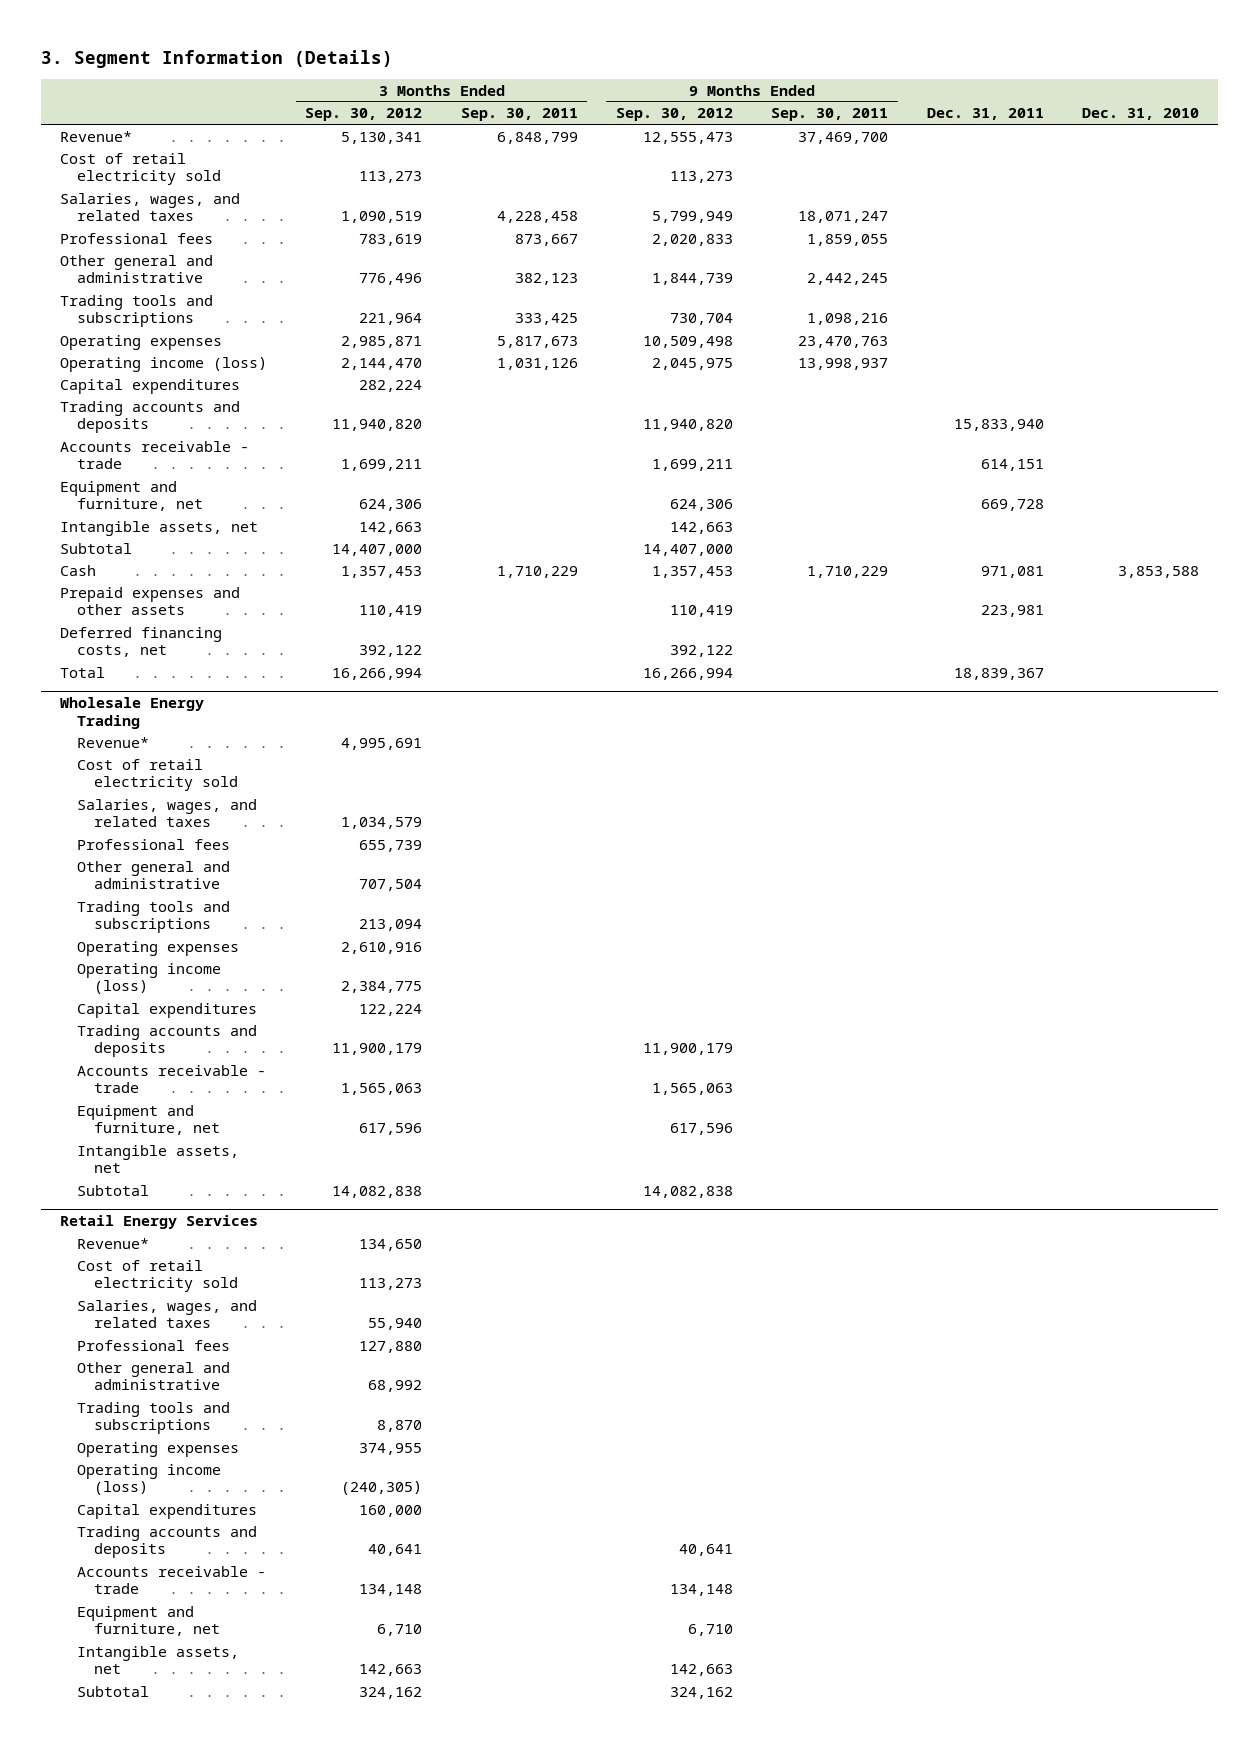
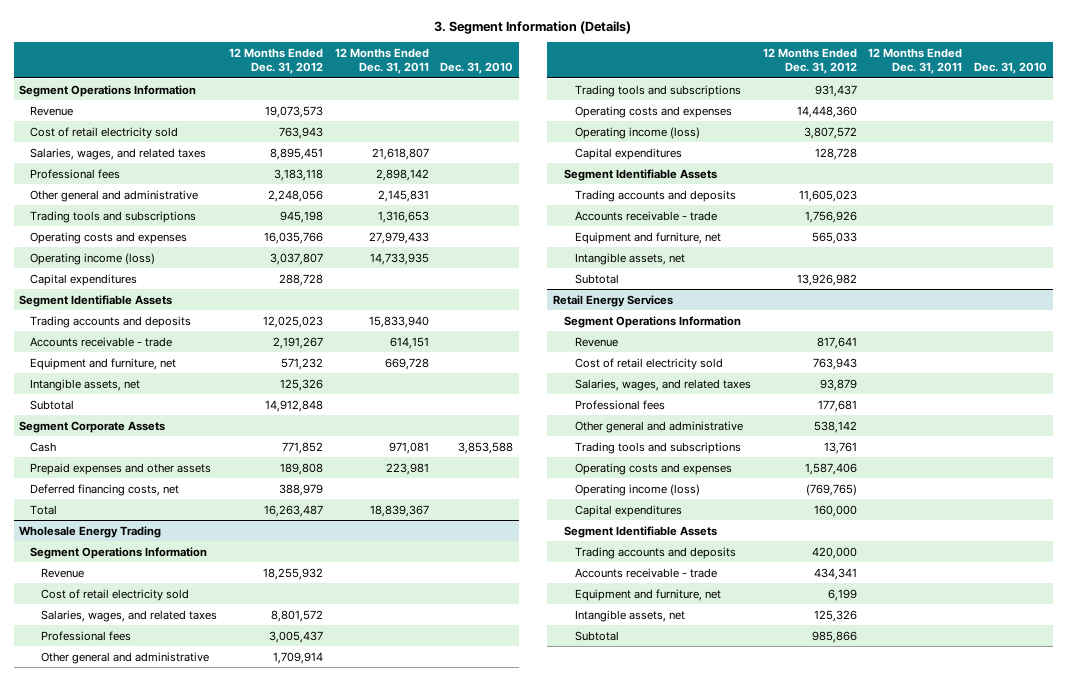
- | 3 Months Ended Sep. 30, 2012 | 3 Months Ended Sep. 30, 2011 | 9 Months Ended Sep. 30, 2012 | 9 Months Ended Sep. 30, 2011 | Dec. 31, 2011 | Dec. 31, 2010
+ | 12 Months Ended Dec. 31, 2012 | 12 Months Ended Dec. 31, 2011 | Dec. 31, 2010
- Revenue* | 5,130,341 | 6,848,799 | 12,555,473 | 37,469,700 | |
+ Segment Operations Information
+ Revenue | 19,073,573 | |
- Operating expenses | 2,985,871 | 5,817,673 | 10,509,498 | 23,470,763 | |
+ Operating costs and expenses | 16,035,766 | 27,979,433 |
+ Segment Identifiable Assets
+ Segment Corporate Assets
@ Wholesale Energy Trading
- Revenue* | 4,995,691 | | | | |
+ Segment Operations Information
+ Revenue | 18,255,932 | |
- Operating expenses | 2,610,916 | | | | |
+ Operating costs and expenses | 14,448,360 | |
+ Segment Identifiable Assets
@ Retail Energy Services
- Revenue* | 134,650 | | | | |
+ Segment Operations Information
+ Revenue | 817,641 | |
- Operating expenses | 374,955 | | | | |
+ Operating costs and expenses | 1,587,406 | |
+ Segment Identifiable Assets

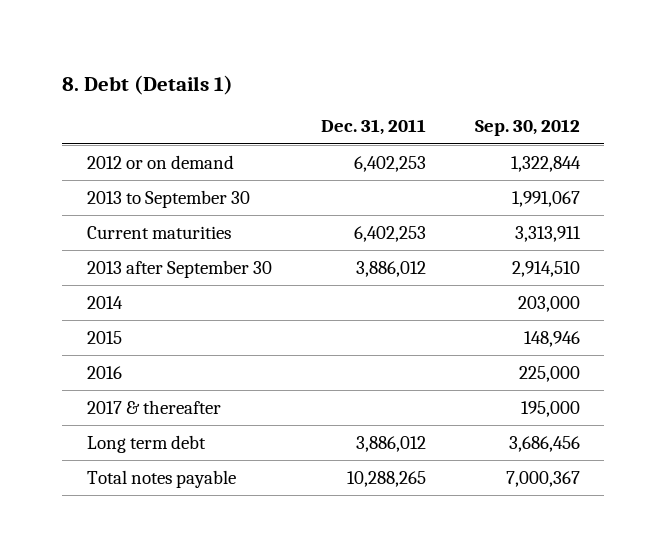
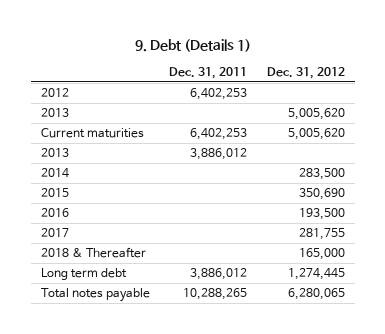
- 8. Debt (Details 1)
+ 9. Debt (Details 1)
- | Dec. 31, 2011 | Sep. 30, 2012
+ | Dec. 31, 2011 | Dec. 31, 2012
- 2012 or on demand | 6,402,253 | 1,322,844
- 2013 to September 30 | | 1,991,067
+ 2012 | 6,402,253 |
+ 2013 | | 5,005,620
- 2013 after September 30 | 3,886,012 | 2,914,510
+ 2013 | 3,886,012 |
- 2017 & thereafter | | 195,000
+ 2017 | | 281,755
+ 2018 & Thereafter | | 165,000

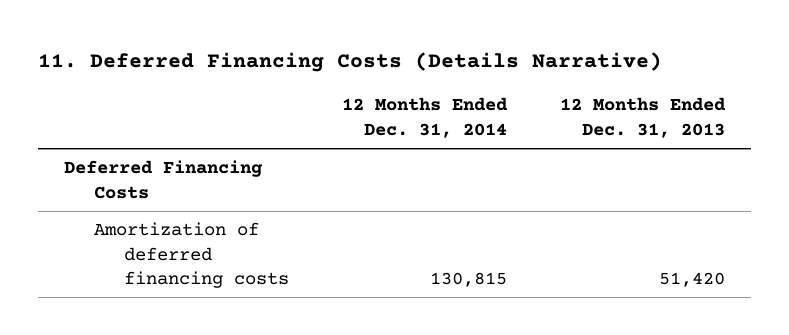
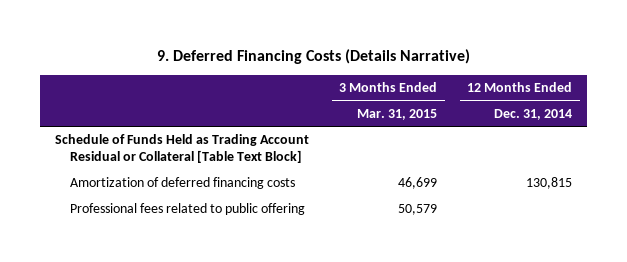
- 11. Deferred Financing Costs (Details Narrative)
+ 9. Deferred Financing Costs (Details Narrative)
- | 12 Months Ended Dec. 31, 2014 | 12 Months Ended Dec. 31, 2013
+ | 3 Months Ended Mar. 31, 2015 | 12 Months Ended Dec. 31, 2014
- Deferred Financing Costs
+ Schedule of Funds Held as Trading Account Residual or Collateral [Table Text Block]
+ Professional fees related to public offering | 50,579 |

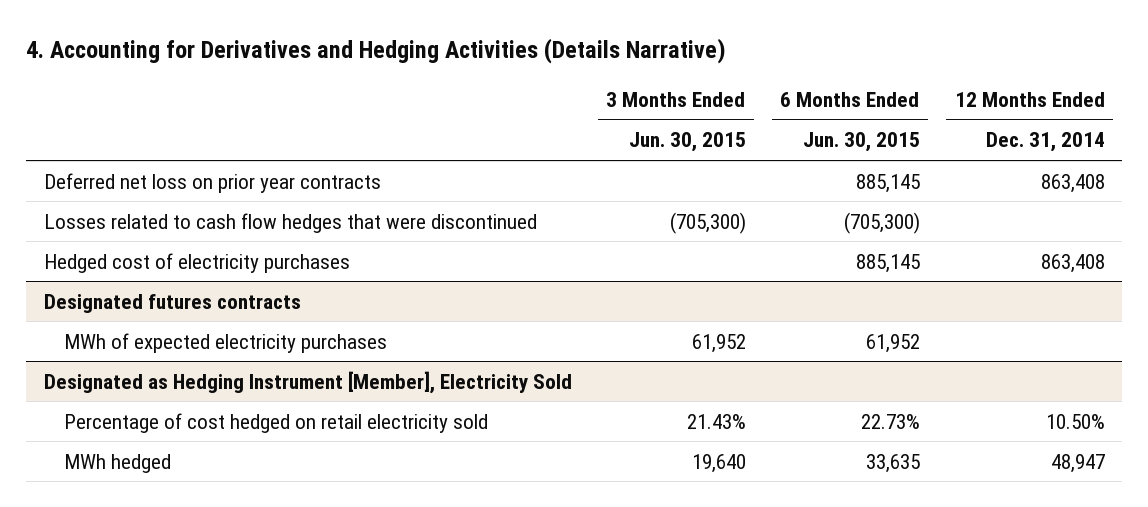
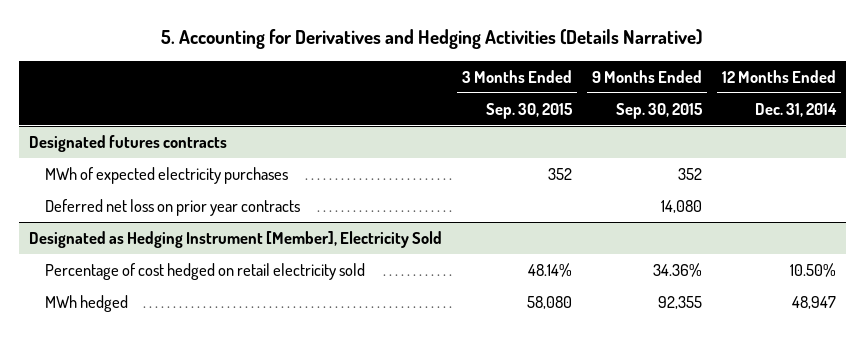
- 4. Accounting for Derivatives and Hedging Activities (Details Narrative)
+ 5. Accounting for Derivatives and Hedging Activities (Details Narrative)
- | 3 Months Ended Jun. 30, 2015 | 6 Months Ended Jun. 30, 2015 | 12 Months Ended Dec. 31, 2014
+ | 3 Months Ended Sep. 30, 2015 | 9 Months Ended Sep. 30, 2015 | 12 Months Ended Dec. 31, 2014
- Deferred net loss on prior year contracts | | 885,145 | 863,408
- Losses related to cash flow hedges that were discontinued | (705,300) | (705,300) |
- Hedged cost of electricity purchases | | 885,145 | 863,408
@ Designated futures contracts
+ Deferred net loss on prior year contracts | | 14,080 |

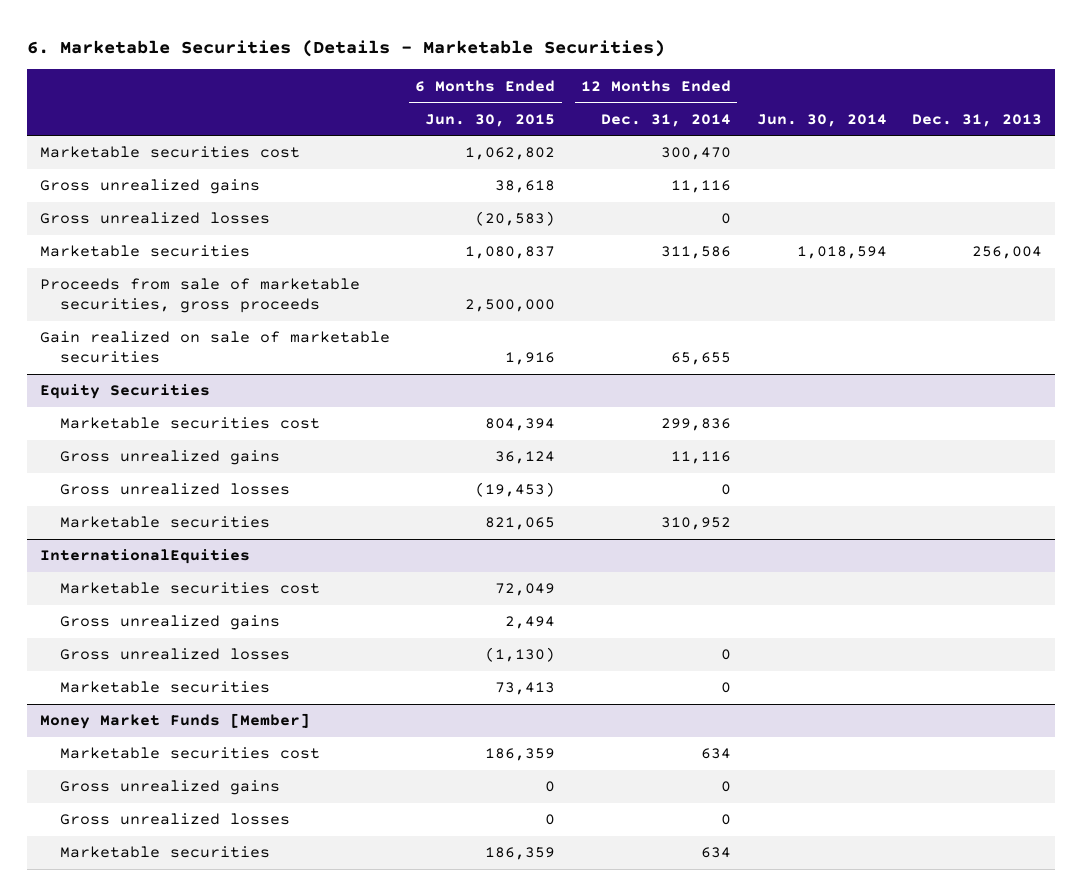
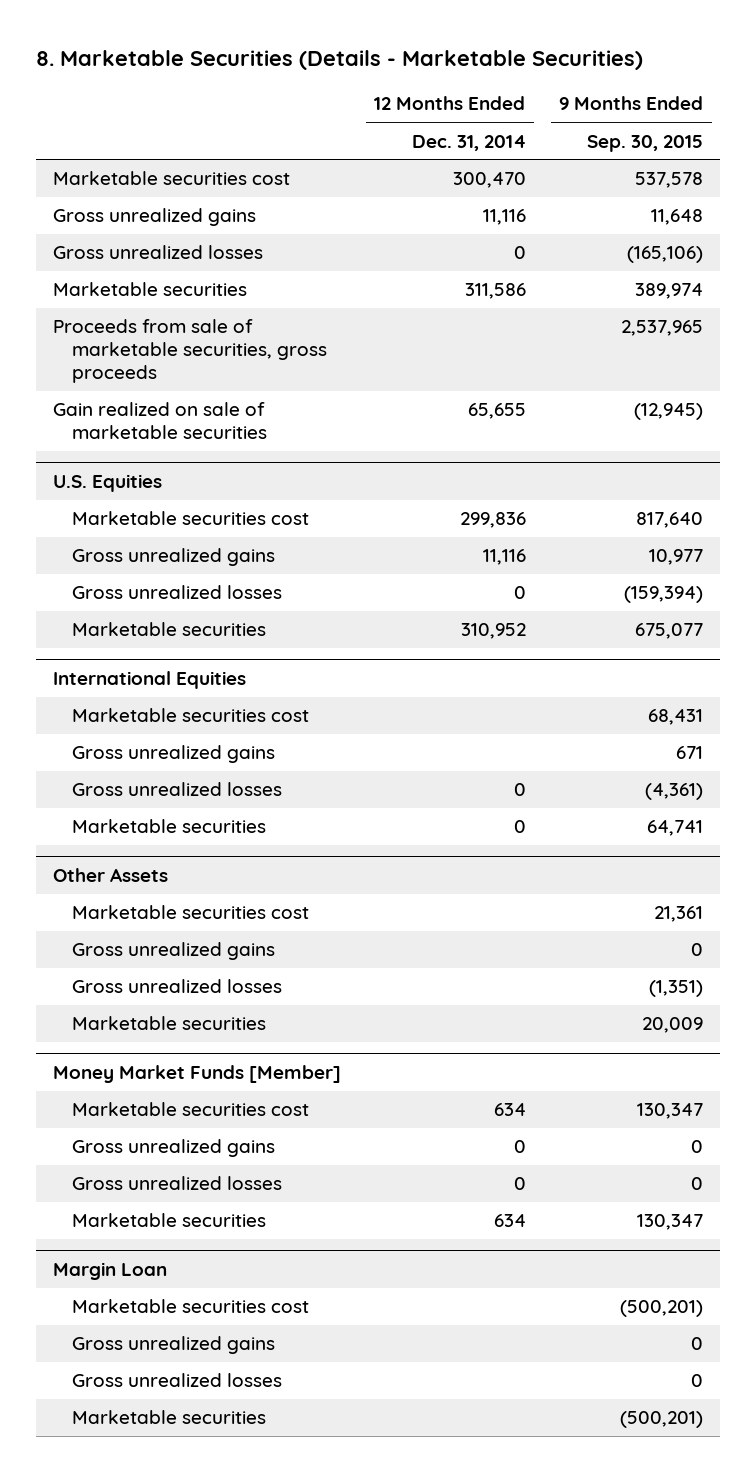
- 6. Marketable Securities (Details - Marketable Securities)
+ 8. Marketable Securities (Details - Marketable Securities)
- | 6 Months Ended Jun. 30, 2015 | 12 Months Ended Dec. 31, 2014 | Jun. 30, 2014 | Dec. 31, 2013
+ | 12 Months Ended Dec. 31, 2014 | 9 Months Ended Sep. 30, 2015
- Equity Securities
+ U.S. Equities
- InternationalEquities
+ International Equities
+ Other Assets
+ Marketable securities cost | | 21,361
+ Gross unrealized gains | | 0
+ Gross unrealized losses | | (1,351)
+ Marketable securities | | 20,009
+ Margin Loan
+ Marketable securities cost | | (500,201)
+ Gross unrealized gains | | 0
+ Gross unrealized losses | | 0
+ Marketable securities | | (500,201)

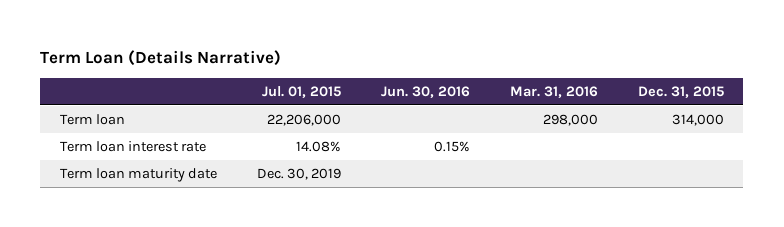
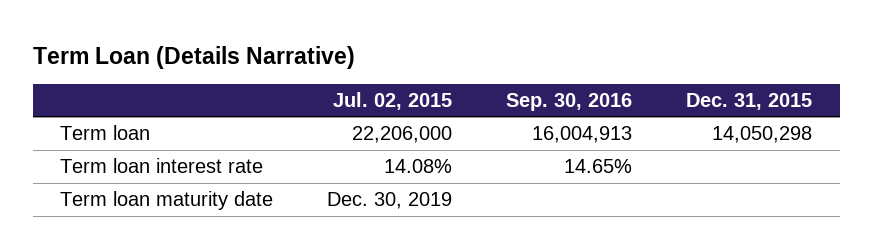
- | Jul. 01, 2015 | Jun. 30, 2016 | Mar. 31, 2016 | Dec. 31, 2015
+ | Jul. 02, 2015 | Sep. 30, 2016 | Dec. 31, 2015
- Term loan | 22,206,000 | | 298,000 | 314,000
+ Term loan | 22,206,000 | 16,004,913 | 14,050,298

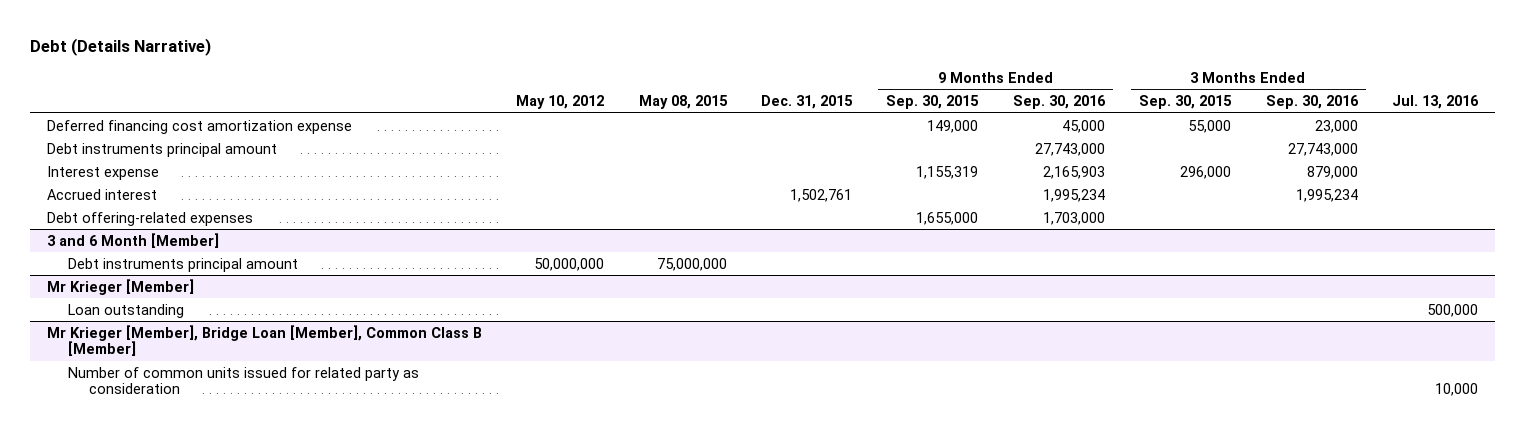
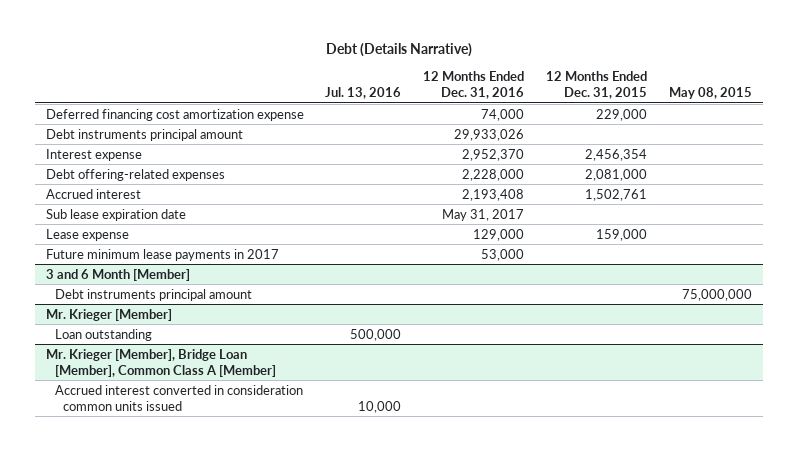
- | May 10, 2012 | May 08, 2015 | Dec. 31, 2015 | 9 Months Ended Sep. 30, 2015 | 9 Months Ended Sep. 30, 2016 | 3 Months Ended Sep. 30, 2015 | 3 Months Ended Sep. 30, 2016 | Jul. 13, 2016
+ | Jul. 13, 2016 | 12 Months Ended Dec. 31, 2016 | 12 Months Ended Dec. 31, 2015 | May 08, 2015
moved down: Accrued interest | | 2,193,408 | 1,502,761 |
+ Sub lease expiration date | | May 31, 2017 | |
+ Lease expense | | 129,000 | 159,000 |
+ Future minimum lease payments in 2017 | | 53,000 | |
- Mr Krieger [Member]
+ Mr. Krieger [Member]
- Mr Krieger [Member], Bridge Loan [Member], Common Class B [Member]
- Number of common units issued for related party as consideration | | | | | | | | 10,000
+ Mr. Krieger [Member], Bridge Loan [Member], Common Class A [Member]
+ Accrued interest converted in consideration common units issued | 10,000 | | |

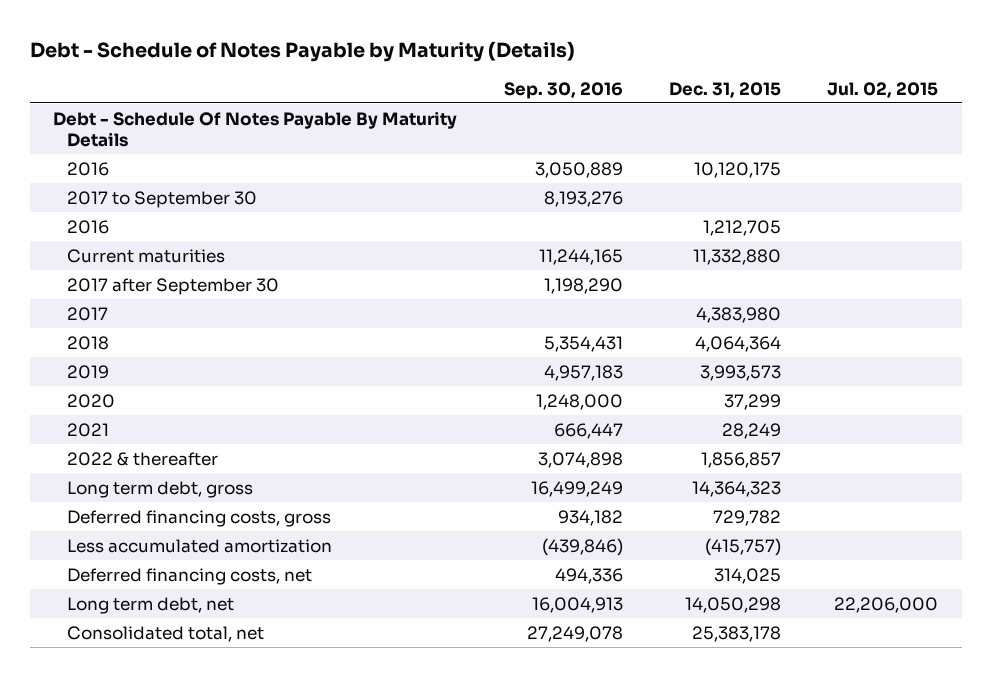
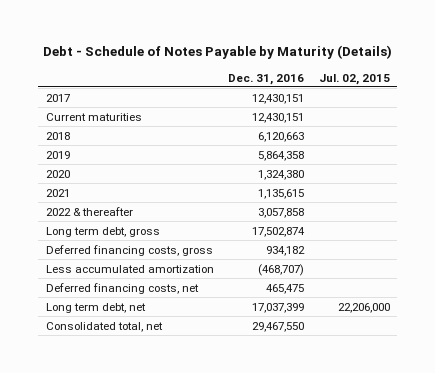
- | Sep. 30, 2016 | Dec. 31, 2015 | Jul. 02, 2015
+ | Dec. 31, 2016 | Jul. 02, 2015
- Debt - Schedule Of Notes Payable By Maturity Details
- 2016 | 3,050,889 | 10,120,175 |
- 2017 to September 30 | 8,193,276 | |
- 2016 | | 1,212,705 |
- 2017 after September 30 | 1,198,290 | |
moved down: Current maturities | 12,430,151 |

